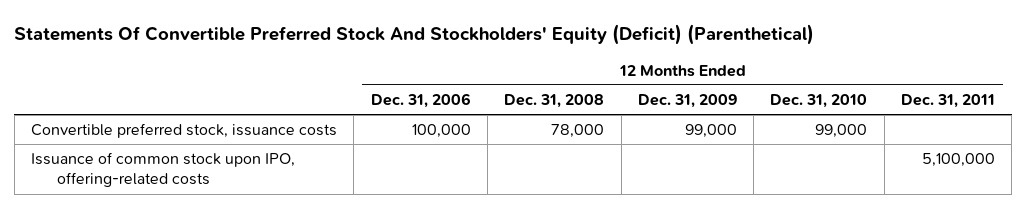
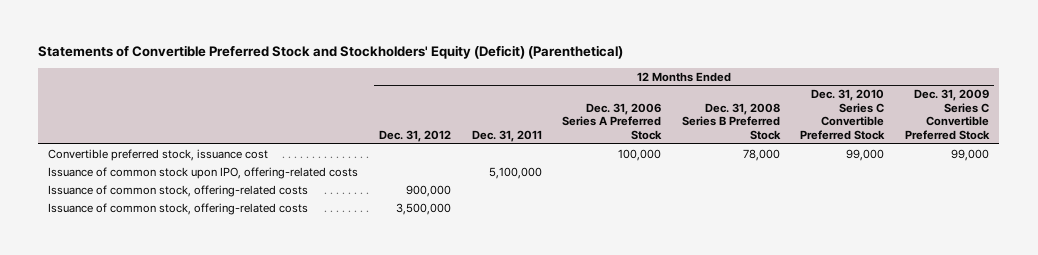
- Statements Of Convertible Preferred Stock And Stockholders' Equity (Deficit) (Parenthetical)
+ Statements of Convertible Preferred Stock and Stockholders' Equity (Deficit) (Parenthetical)
- | 12 Months Ended Dec. 31, 2006 | 12 Months Ended Dec. 31, 2008 | 12 Months Ended Dec. 31, 2009 | 12 Months Ended Dec. 31, 2010 | 12 Months Ended Dec. 31, 2011
+ | 12 Months Ended Dec. 31, 2012 | 12 Months Ended Dec. 31, 2011 | 12 Months Ended Dec. 31, 2006 Series A Preferred Stock | 12 Months Ended Dec. 31, 2008 Series B Preferred Stock | 12 Months Ended Dec. 31, 2010 Series C Convertible Preferred Stock | 12 Months Ended Dec. 31, 2009 Series C Convertible Preferred Stock
- Convertible preferred stock, issuance costs | 100,000 | 78,000 | 99,000 | 99,000 |
+ Convertible preferred stock, issuance cost | | | 100,000 | 78,000 | 99,000 | 99,000
+ Issuance of common stock, offering-related costs | 900,000 | | | | |
+ Issuance of common stock, offering-related costs | 3,500,000 | | | | |

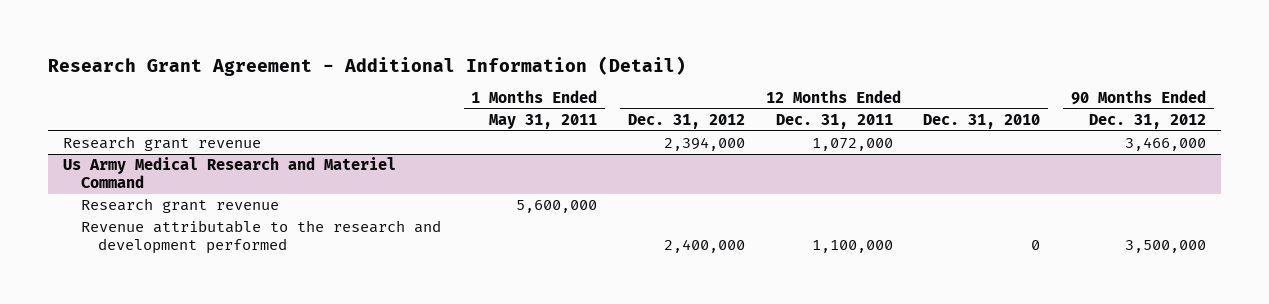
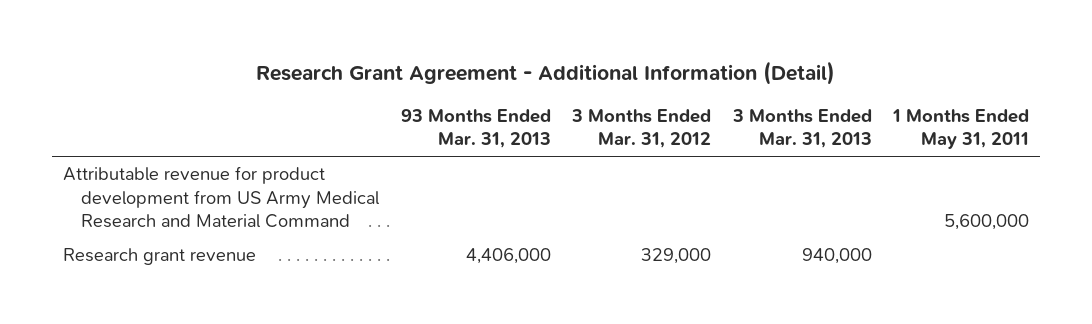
- | 1 Months Ended May 31, 2011 | 12 Months Ended Dec. 31, 2012 | 12 Months Ended Dec. 31, 2011 | 12 Months Ended Dec. 31, 2010 | 90 Months Ended Dec. 31, 2012
+ | 93 Months Ended Mar. 31, 2013 | 3 Months Ended Mar. 31, 2012 | 3 Months Ended Mar. 31, 2013 | 1 Months Ended May 31, 2011
+ Attributable revenue for product development from US Army Medical Research and Material Command | | | | 5,600,000
- Us Army Medical Research and Materiel Command
- Research grant revenue | 5,600,000 | | | |
- Revenue attributable to the research and development performed | | 2,400,000 | 1,100,000 | 0 | 3,500,000

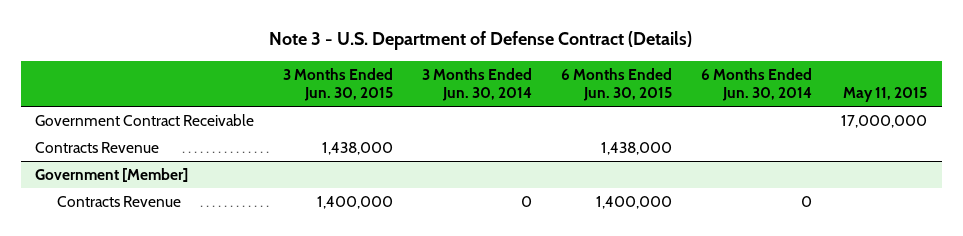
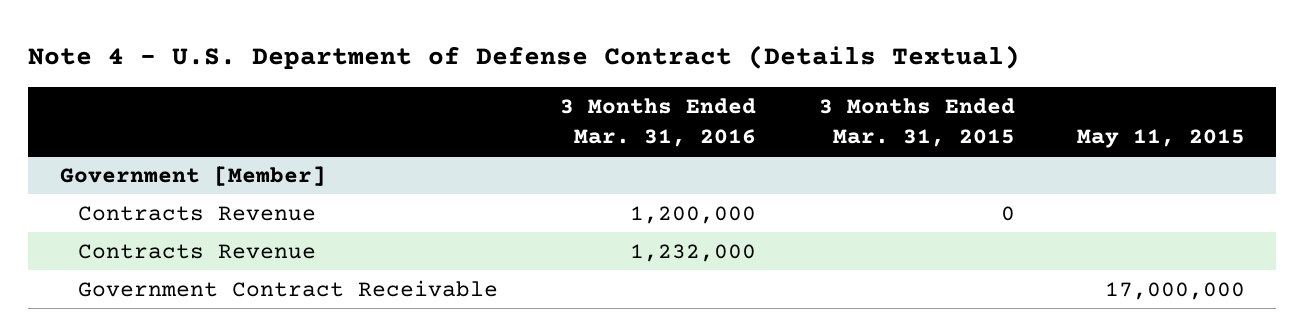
- Note 3 - U.S. Department of Defense Contract (Details)
+ Note 4 - U.S. Department of Defense Contract (Details Textual)
- | 3 Months Ended Jun. 30, 2015 | 3 Months Ended Jun. 30, 2014 | 6 Months Ended Jun. 30, 2015 | 6 Months Ended Jun. 30, 2014 | May 11, 2015
+ | 3 Months Ended Mar. 31, 2016 | 3 Months Ended Mar. 31, 2015 | May 11, 2015
- Government Contract Receivable | | | | | 17,000,000
- Contracts Revenue | 1,438,000 | | 1,438,000 | |
@ Government [Member]
+ Contracts Revenue | 1,232,000 | |
+ Government Contract Receivable | | | 17,000,000

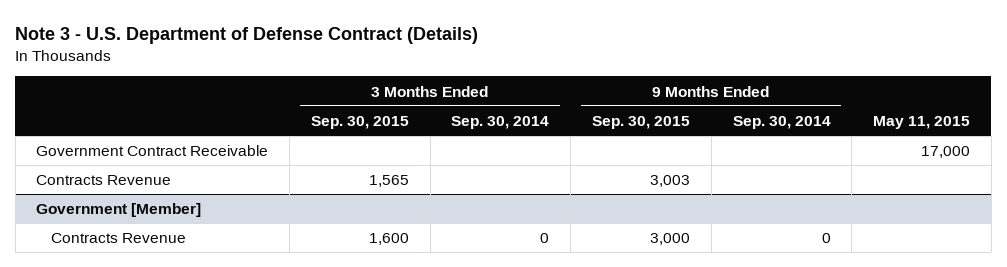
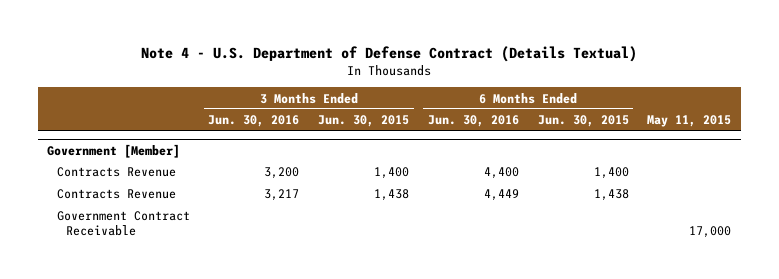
- Note 3 - U.S. Department of Defense Contract (Details)
+ Note 4 - U.S. Department of Defense Contract (Details Textual)
- | 3 Months Ended Sep. 30, 2015 | 3 Months Ended Sep. 30, 2014 | 9 Months Ended Sep. 30, 2015 | 9 Months Ended Sep. 30, 2014 | May 11, 2015
+ | 3 Months Ended Jun. 30, 2016 | 3 Months Ended Jun. 30, 2015 | 6 Months Ended Jun. 30, 2016 | 6 Months Ended Jun. 30, 2015 | May 11, 2015
- Government Contract Receivable | | | | | 17,000
- Contracts Revenue | 1,565 | | 3,003 | |
@ Government [Member]
+ Contracts Revenue | 3,217 | 1,438 | 4,449 | 1,438 |
+ Government Contract Receivable | | | | | 17,000

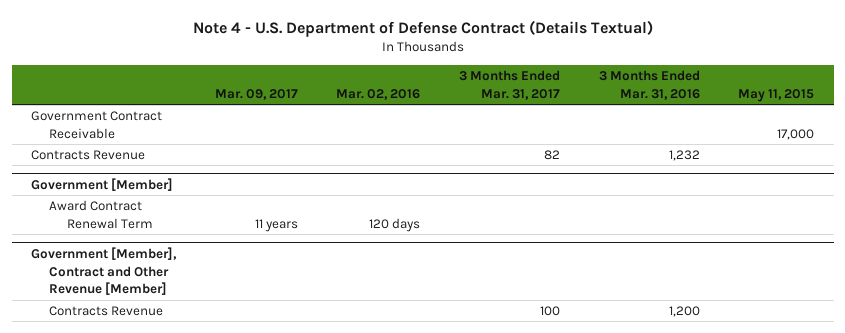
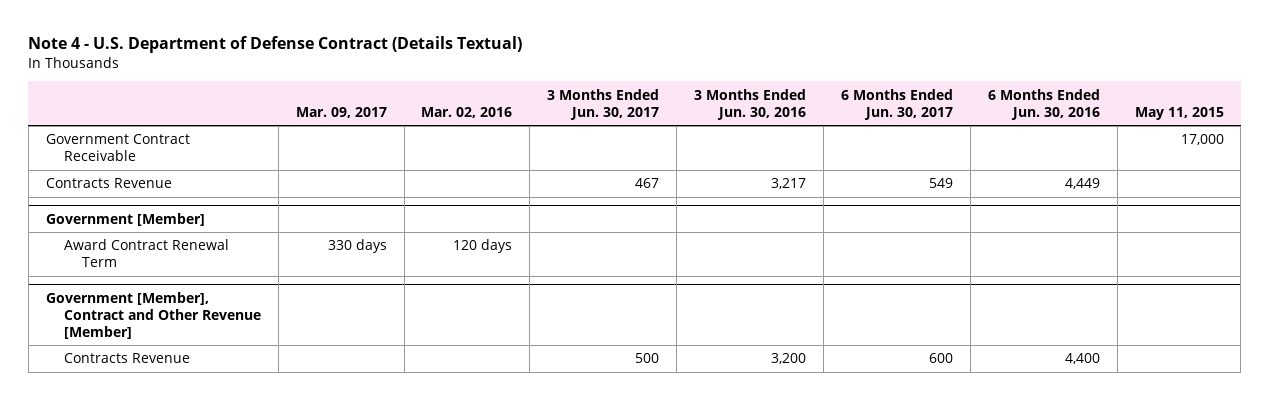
- | Mar. 09, 2017 | Mar. 02, 2016 | 3 Months Ended Mar. 31, 2017 | 3 Months Ended Mar. 31, 2016 | May 11, 2015
+ | Mar. 09, 2017 | Mar. 02, 2016 | 3 Months Ended Jun. 30, 2017 | 3 Months Ended Jun. 30, 2016 | 6 Months Ended Jun. 30, 2017 | 6 Months Ended Jun. 30, 2016 | May 11, 2015
@ Government [Member]
- Award Contract Renewal Term | 11 years | 120 days | | |
+ Award Contract Renewal Term | 330 days | 120 days | | | | |

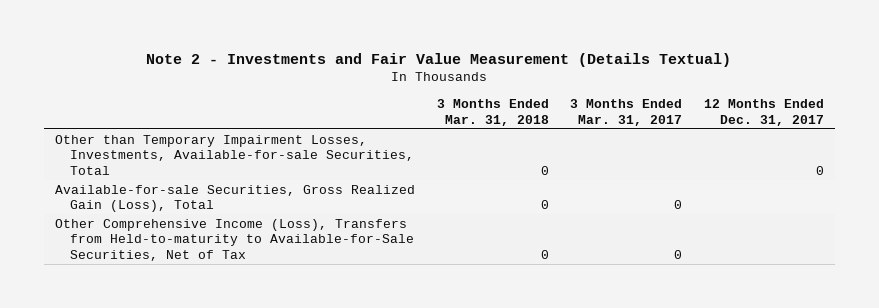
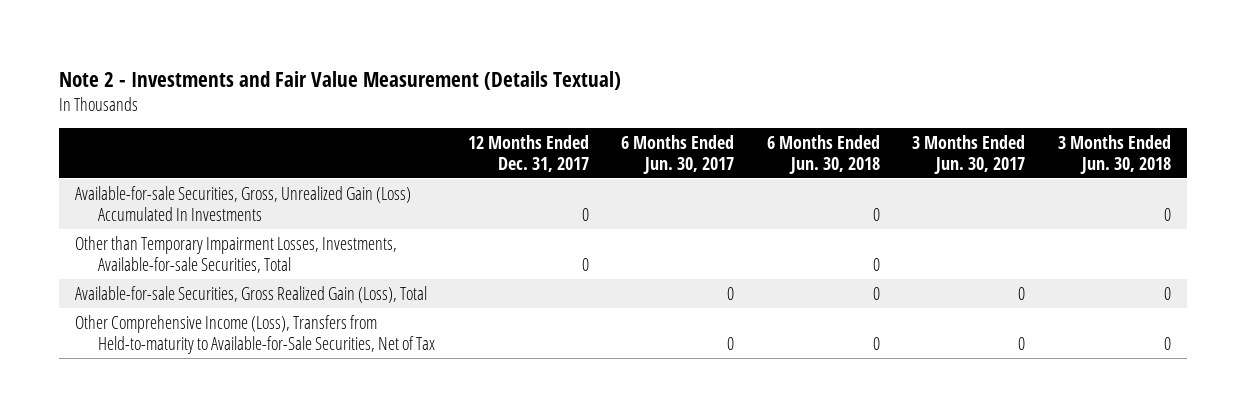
- | 3 Months Ended Mar. 31, 2018 | 3 Months Ended Mar. 31, 2017 | 12 Months Ended Dec. 31, 2017
+ | 12 Months Ended Dec. 31, 2017 | 6 Months Ended Jun. 30, 2017 | 6 Months Ended Jun. 30, 2018 | 3 Months Ended Jun. 30, 2017 | 3 Months Ended Jun. 30, 2018
+ Available-for-sale Securities, Gross, Unrealized Gain (Loss) Accumulated In Investments | 0 | | 0 | | 0

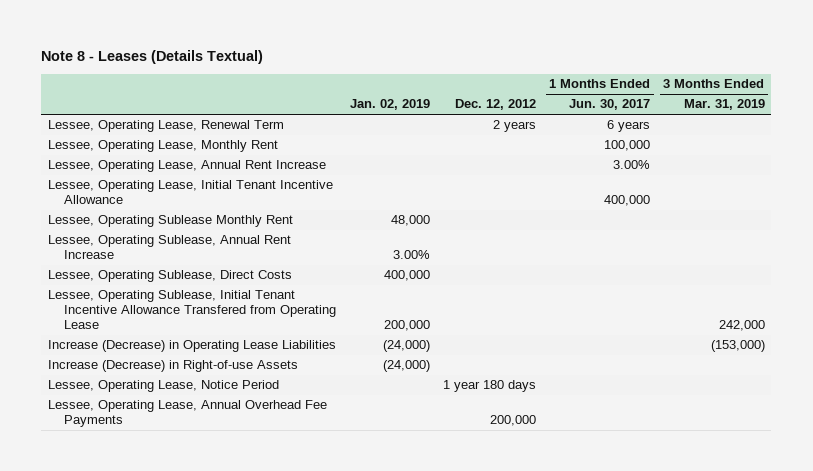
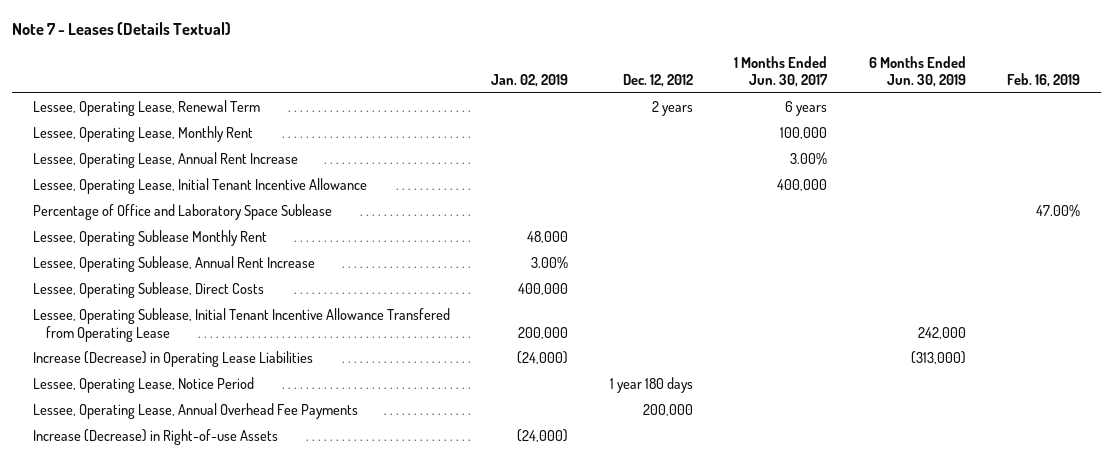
- Note 8 - Leases (Details Textual)
+ Note 7 - Leases (Details Textual)
- | Jan. 02, 2019 | Dec. 12, 2012 | 1 Months Ended Jun. 30, 2017 | 3 Months Ended Mar. 31, 2019
+ | Jan. 02, 2019 | Dec. 12, 2012 | 1 Months Ended Jun. 30, 2017 | 6 Months Ended Jun. 30, 2019 | Feb. 16, 2019
+ Percentage of Office and Laboratory Space Sublease | | | | | 47.00%
moved down: Increase (Decrease) in Right-of-use Assets | (24,000) | | | |

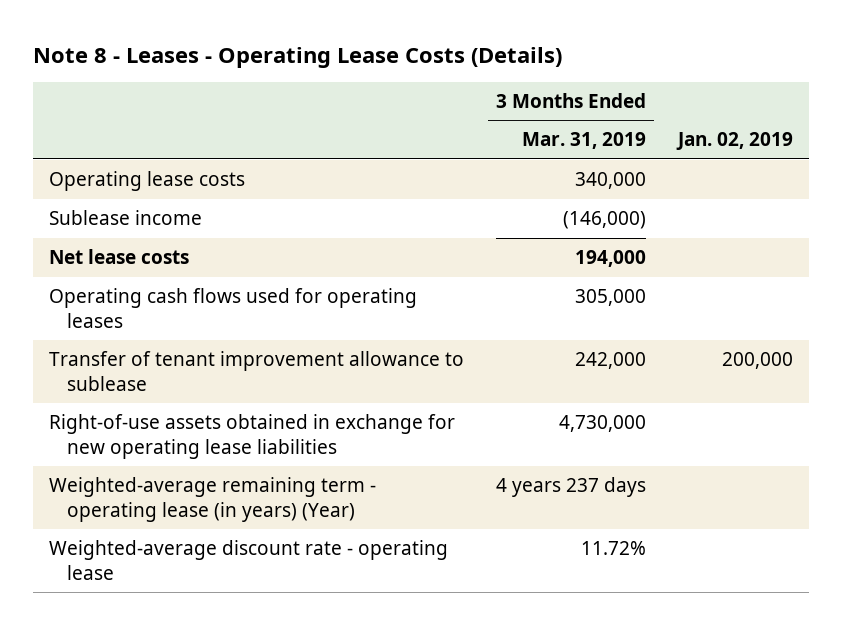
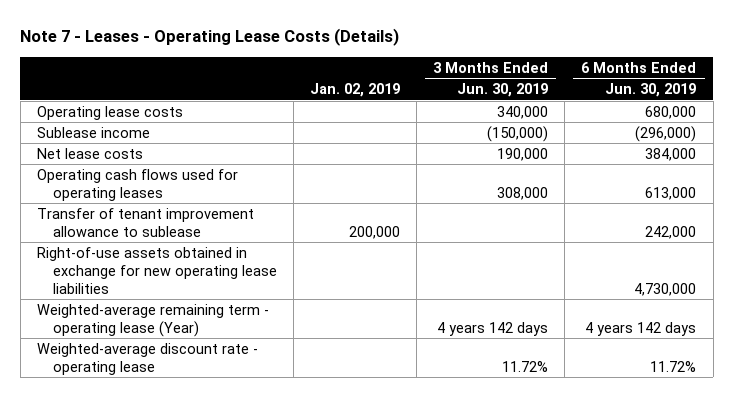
- Note 8 - Leases - Operating Lease Costs (Details)
+ Note 7 - Leases - Operating Lease Costs (Details)
- | 3 Months Ended Mar. 31, 2019 | Jan. 02, 2019
+ | Jan. 02, 2019 | 3 Months Ended Jun. 30, 2019 | 6 Months Ended Jun. 30, 2019
- Weighted-average remaining term - operating lease (in years) (Year) | 4 years 237 days |
+ Weighted-average remaining term - operating lease (Year) | | 4 years 142 days | 4 years 142 days

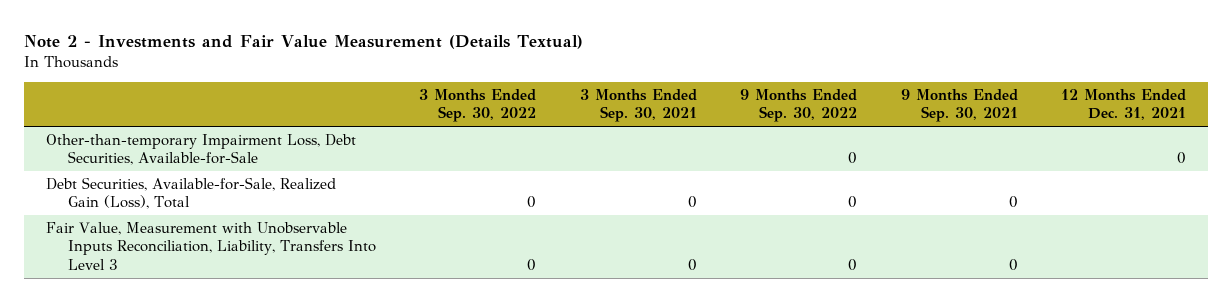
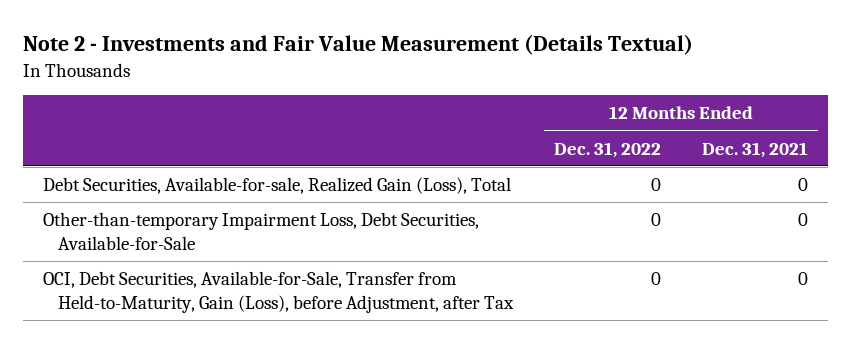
- | 3 Months Ended Sep. 30, 2022 | 3 Months Ended Sep. 30, 2021 | 9 Months Ended Sep. 30, 2022 | 9 Months Ended Sep. 30, 2021 | 12 Months Ended Dec. 31, 2021
+ | 12 Months Ended Dec. 31, 2022 | 12 Months Ended Dec. 31, 2021
+ Debt Securities, Available-for-sale, Realized Gain (Loss), Total | 0 | 0
- Debt Securities, Available-for-Sale, Realized Gain (Loss), Total | 0 | 0 | 0 | 0 |
- Fair Value, Measurement with Unobservable Inputs Reconciliation, Liability, Transfers Into Level 3 | 0 | 0 | 0 | 0 |
+ OCI, Debt Securities, Available-for-Sale, Transfer from Held-to-Maturity, Gain (Loss), before Adjustment, after Tax | 0 | 0

